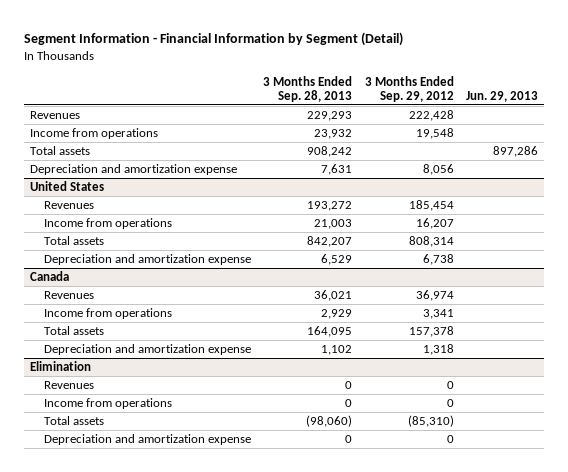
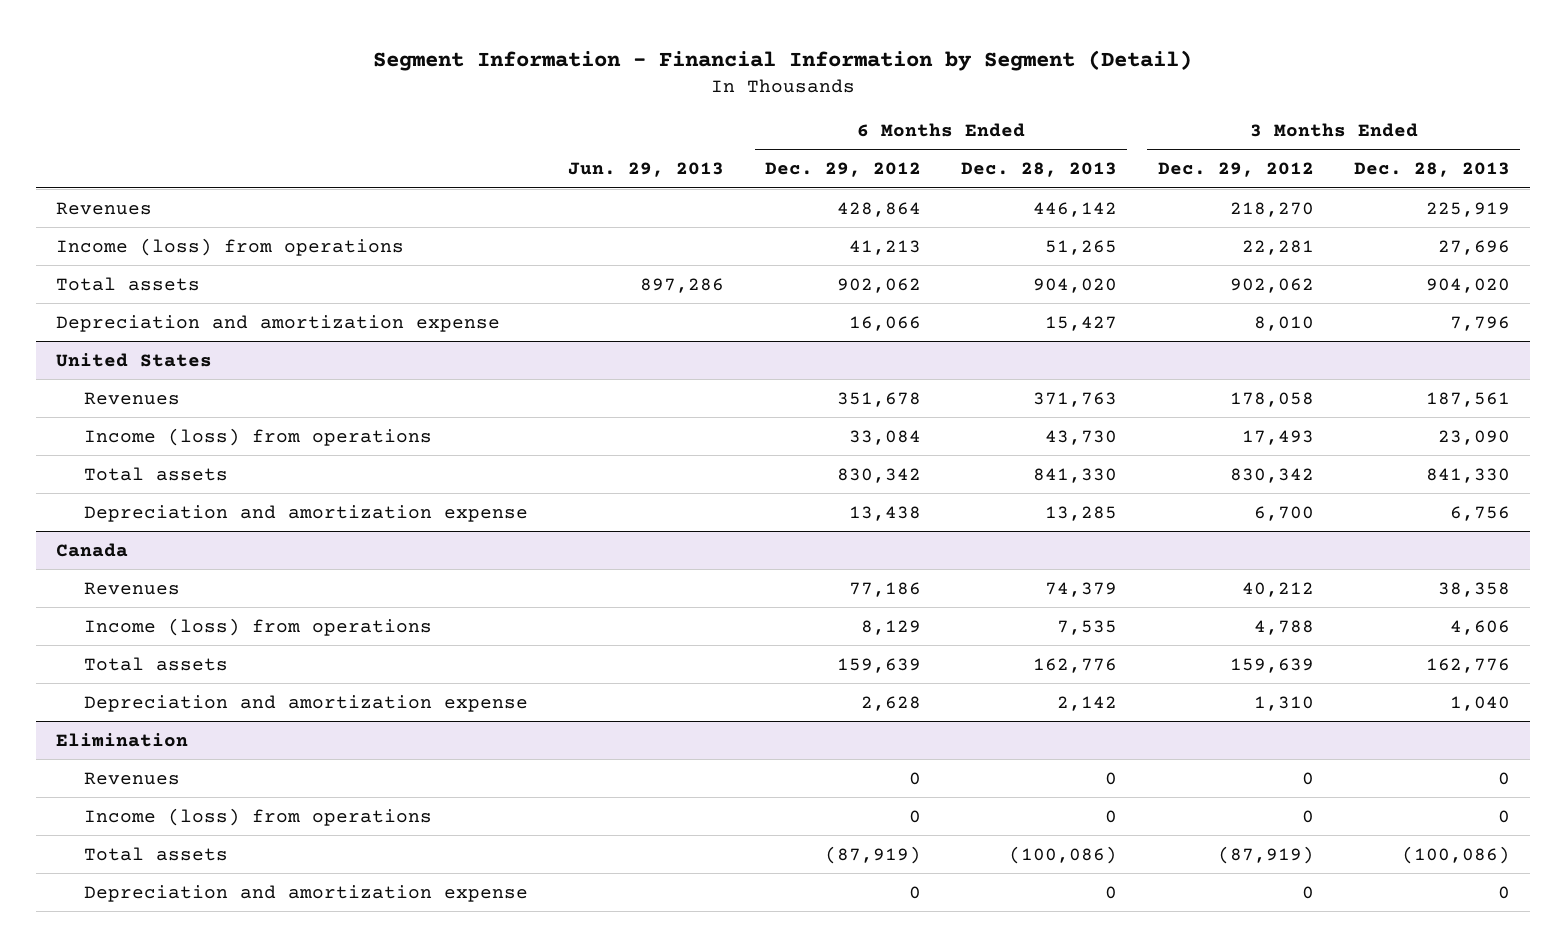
- | 3 Months Ended Sep. 28, 2013 | 3 Months Ended Sep. 29, 2012 | Jun. 29, 2013
+ | Jun. 29, 2013 | 6 Months Ended Dec. 29, 2012 | 6 Months Ended Dec. 28, 2013 | 3 Months Ended Dec. 29, 2012 | 3 Months Ended Dec. 28, 2013
- Income from operations | 23,932 | 19,548 |
+ Income (loss) from operations | | 41,213 | 51,265 | 22,281 | 27,696
@ United States
- Income from operations | 21,003 | 16,207 |
+ Income (loss) from operations | | 33,084 | 43,730 | 17,493 | 23,090
@ Canada
- Income from operations | 2,929 | 3,341 |
+ Income (loss) from operations | | 8,129 | 7,535 | 4,788 | 4,606
@ Elimination
- Income from operations | 0 | 0 |
+ Income (loss) from operations | | 0 | 0 | 0 | 0

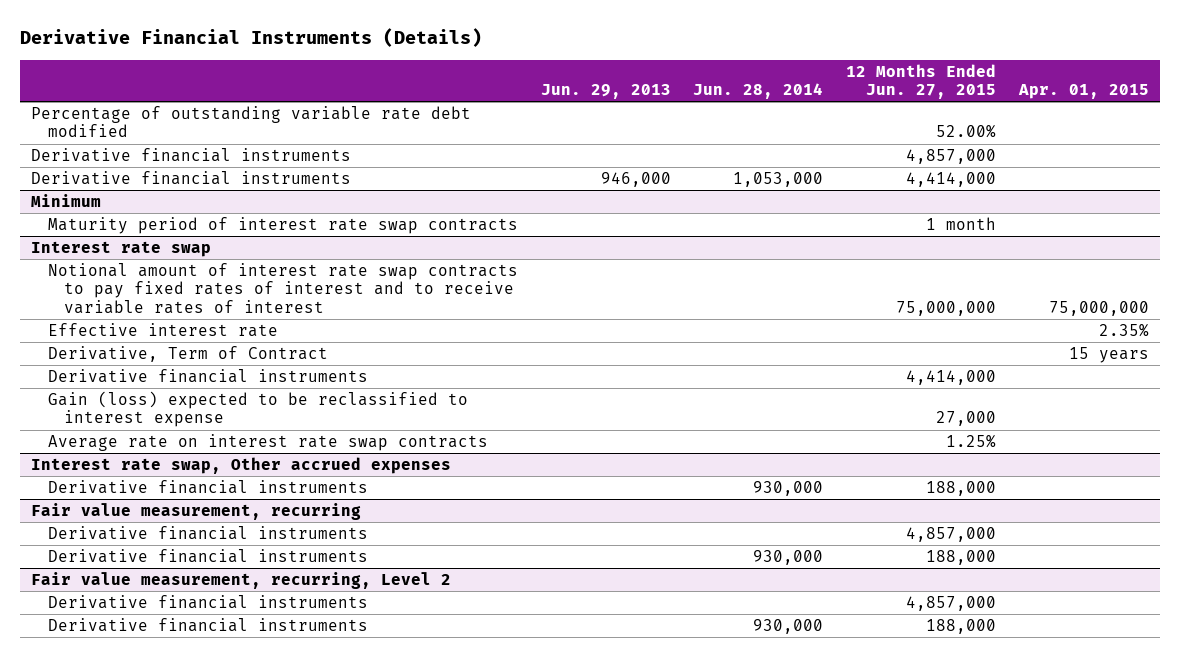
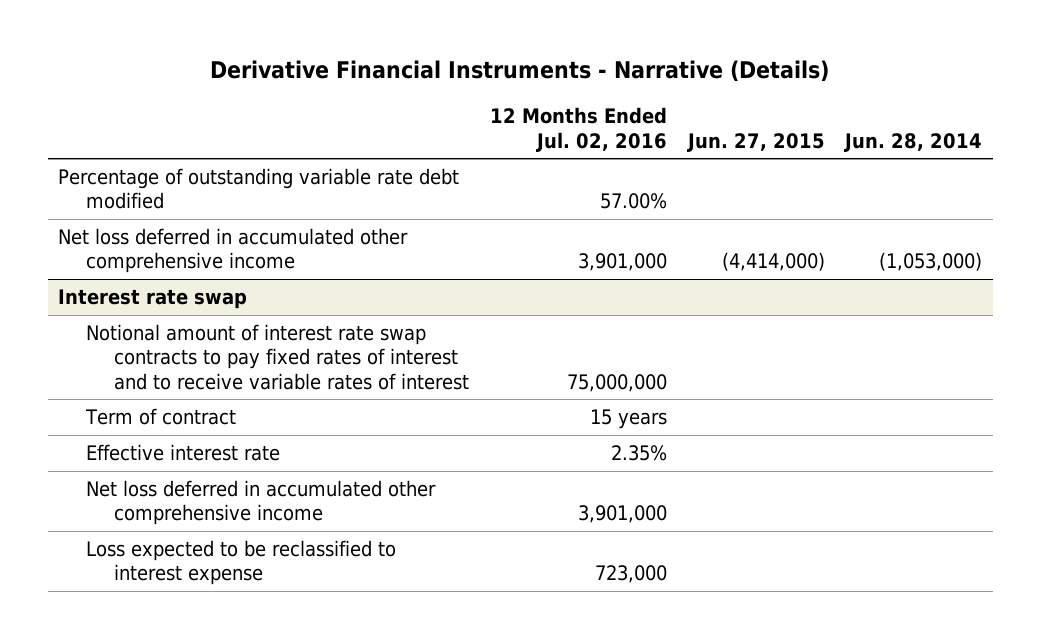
- Derivative Financial Instruments (Details)
+ Derivative Financial Instruments - Narrative (Details)
- | Jun. 29, 2013 | Jun. 28, 2014 | 12 Months Ended Jun. 27, 2015 | Apr. 01, 2015
+ | 12 Months Ended Jul. 02, 2016 | Jun. 27, 2015 | Jun. 28, 2014
- Derivative financial instruments | | | 4,857,000 |
- Derivative financial instruments | 946,000 | 1,053,000 | 4,414,000 |
- Minimum
- Maturity period of interest rate swap contracts | | | 1 month |
+ Net loss deferred in accumulated other comprehensive income | 3,901,000 | (4,414,000) | (1,053,000)
@ Interest rate swap
+ Term of contract | 15 years | |
- Derivative, Term of Contract | | | | 15 years
- Derivative financial instruments | | | 4,414,000 |
- Gain (loss) expected to be reclassified to interest expense | | | 27,000 |
- Average rate on interest rate swap contracts | | | 1.25% |
- Interest rate swap, Other accrued expenses
- Derivative financial instruments | | 930,000 | 188,000 |
- Fair value measurement, recurring
- Derivative financial instruments | | | 4,857,000 |
- Derivative financial instruments | | 930,000 | 188,000 |
- Fair value measurement, recurring, Level 2
- Derivative financial instruments | | | 4,857,000 |
- Derivative financial instruments | | 930,000 | 188,000 |
@ Interest rate swap
+ Net loss deferred in accumulated other comprehensive income | 3,901,000 | |
+ Loss expected to be reclassified to interest expense | 723,000 | |

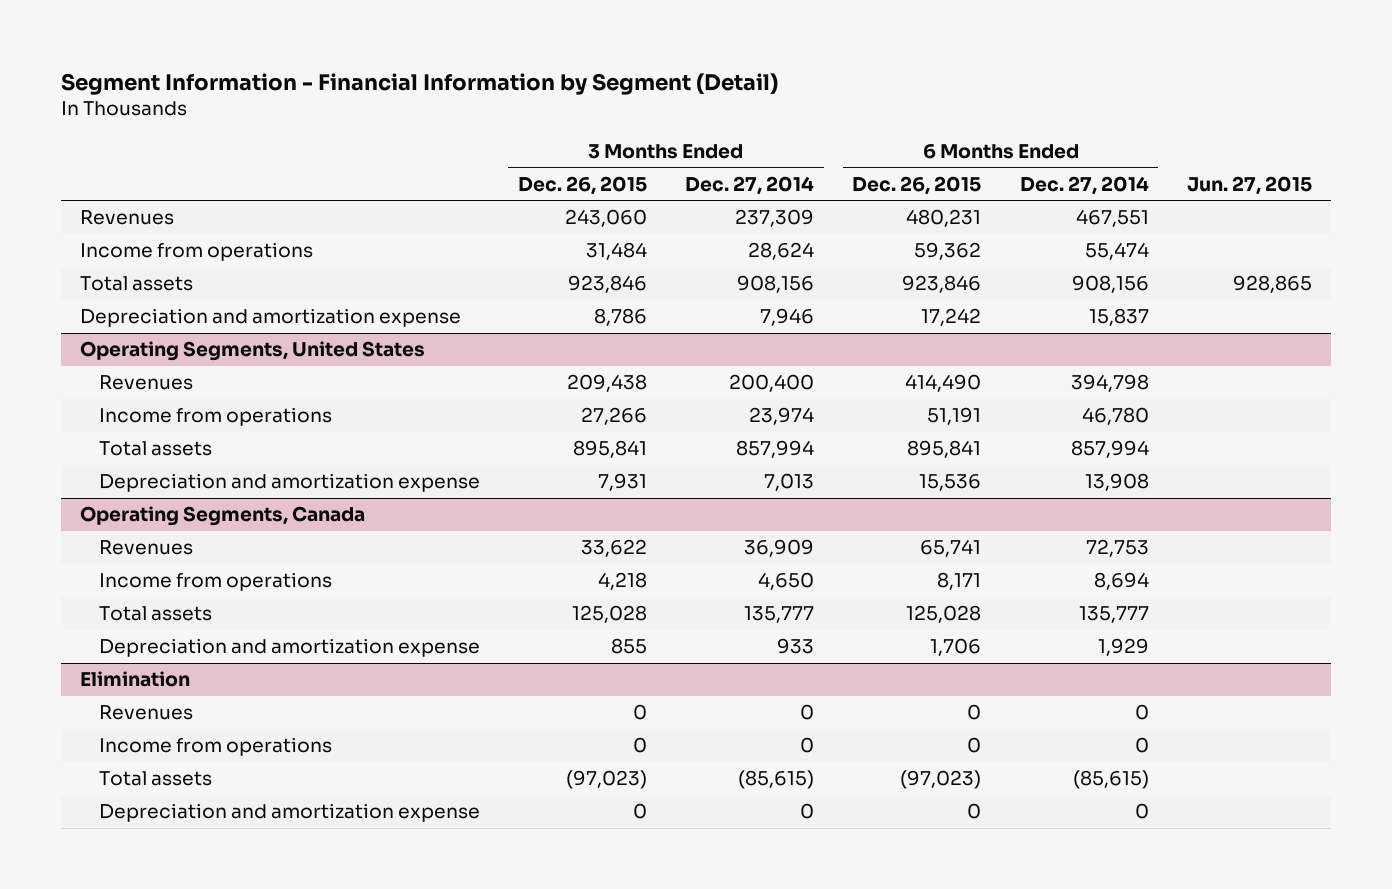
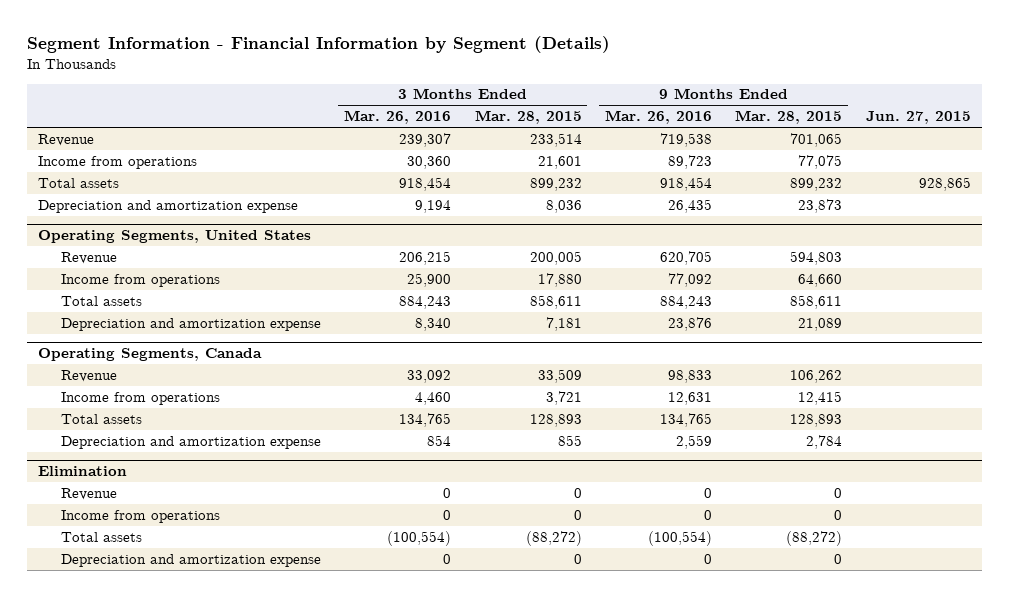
- Segment Information - Financial Information by Segment (Detail)
+ Segment Information - Financial Information by Segment (Details)
- | 3 Months Ended Dec. 26, 2015 | 3 Months Ended Dec. 27, 2014 | 6 Months Ended Dec. 26, 2015 | 6 Months Ended Dec. 27, 2014 | Jun. 27, 2015
+ | 3 Months Ended Mar. 26, 2016 | 3 Months Ended Mar. 28, 2015 | 9 Months Ended Mar. 26, 2016 | 9 Months Ended Mar. 28, 2015 | Jun. 27, 2015
- Revenues | 243,060 | 237,309 | 480,231 | 467,551 |
+ Revenue | 239,307 | 233,514 | 719,538 | 701,065 |
@ Operating Segments, United States
- Revenues | 209,438 | 200,400 | 414,490 | 394,798 |
+ Revenue | 206,215 | 200,005 | 620,705 | 594,803 |
@ Operating Segments, Canada
- Revenues | 33,622 | 36,909 | 65,741 | 72,753 |
+ Revenue | 33,092 | 33,509 | 98,833 | 106,262 |
@ Elimination
- Revenues | 0 | 0 | 0 | 0 |
+ Revenue | 0 | 0 | 0 | 0 |

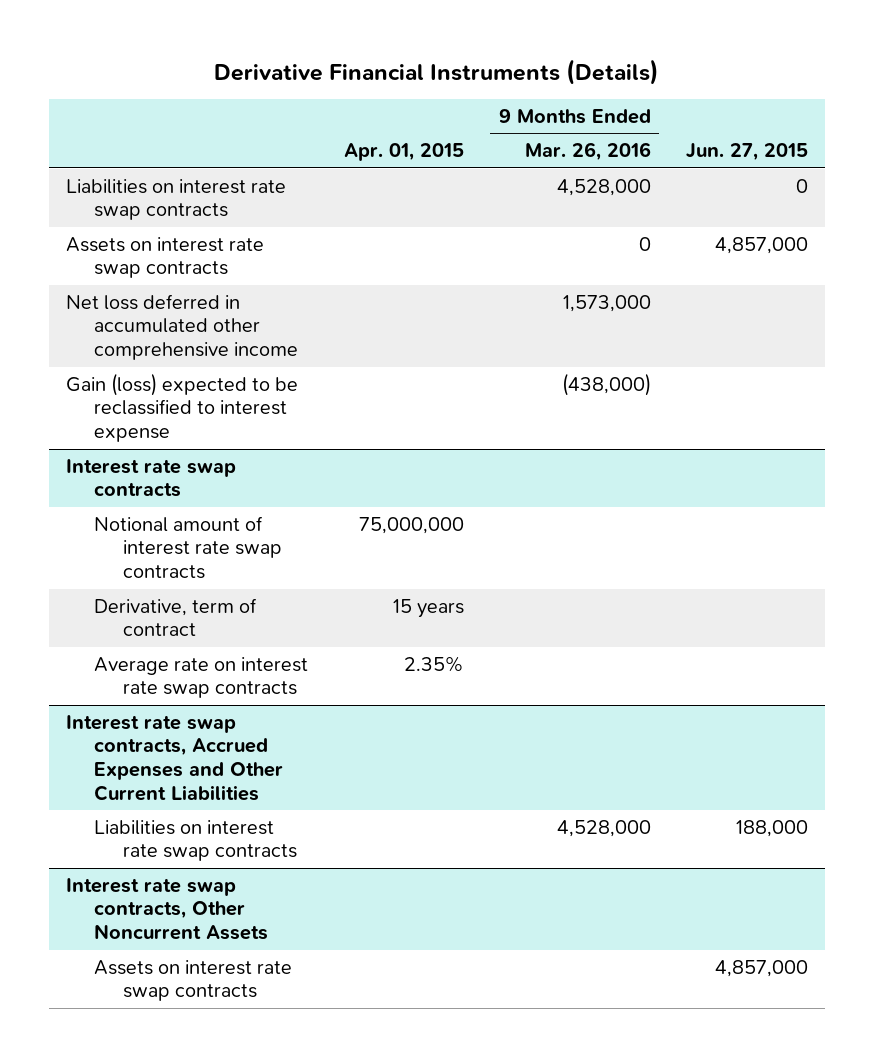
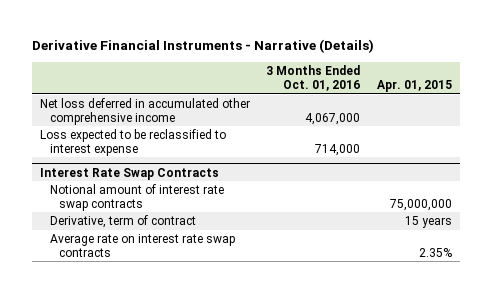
- Derivative Financial Instruments (Details)
+ Derivative Financial Instruments - Narrative (Details)
- | Apr. 01, 2015 | 9 Months Ended Mar. 26, 2016 | Jun. 27, 2015
+ | 3 Months Ended Oct. 01, 2016 | Apr. 01, 2015
- Liabilities on interest rate swap contracts | | 4,528,000 | 0
- Assets on interest rate swap contracts | | 0 | 4,857,000
- Gain (loss) expected to be reclassified to interest expense | | (438,000) |
- Interest rate swap contracts
+ Loss expected to be reclassified to interest expense | 714,000 |
+ Interest Rate Swap Contracts
- Interest rate swap contracts, Accrued Expenses and Other Current Liabilities
- Liabilities on interest rate swap contracts | | 4,528,000 | 188,000
- Interest rate swap contracts, Other Noncurrent Assets
- Assets on interest rate swap contracts | | | 4,857,000

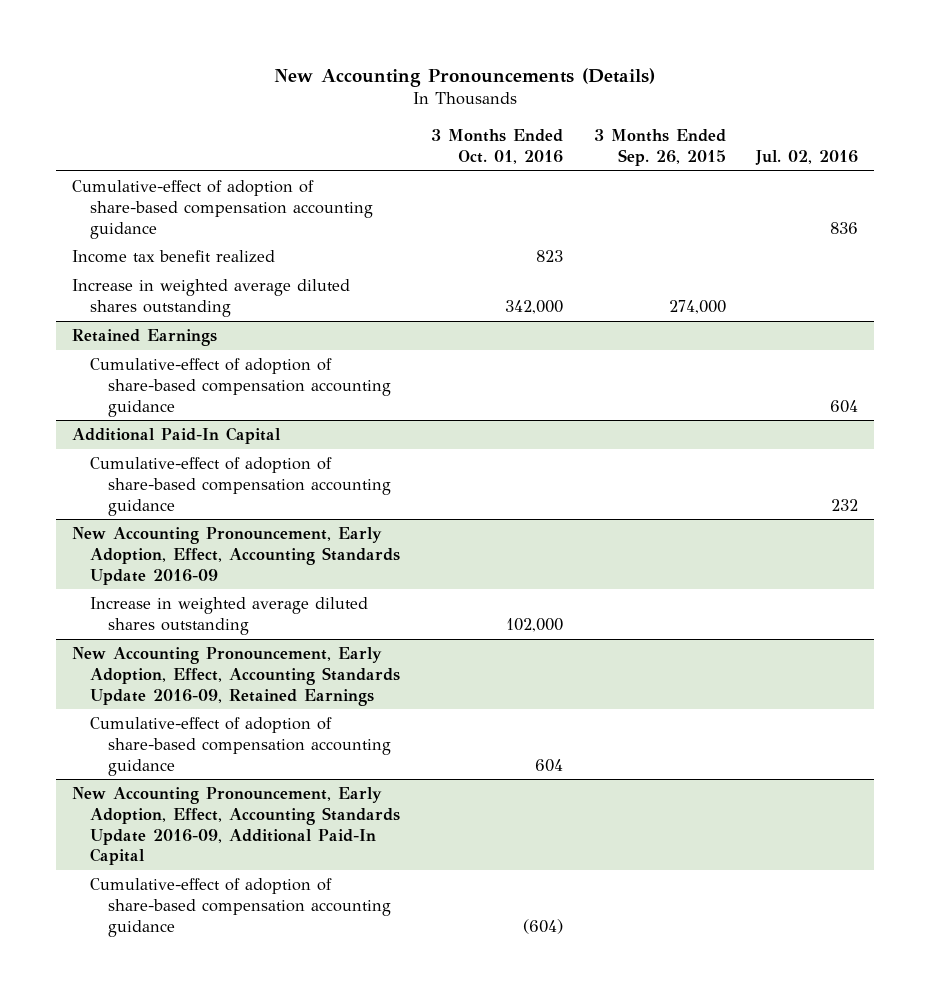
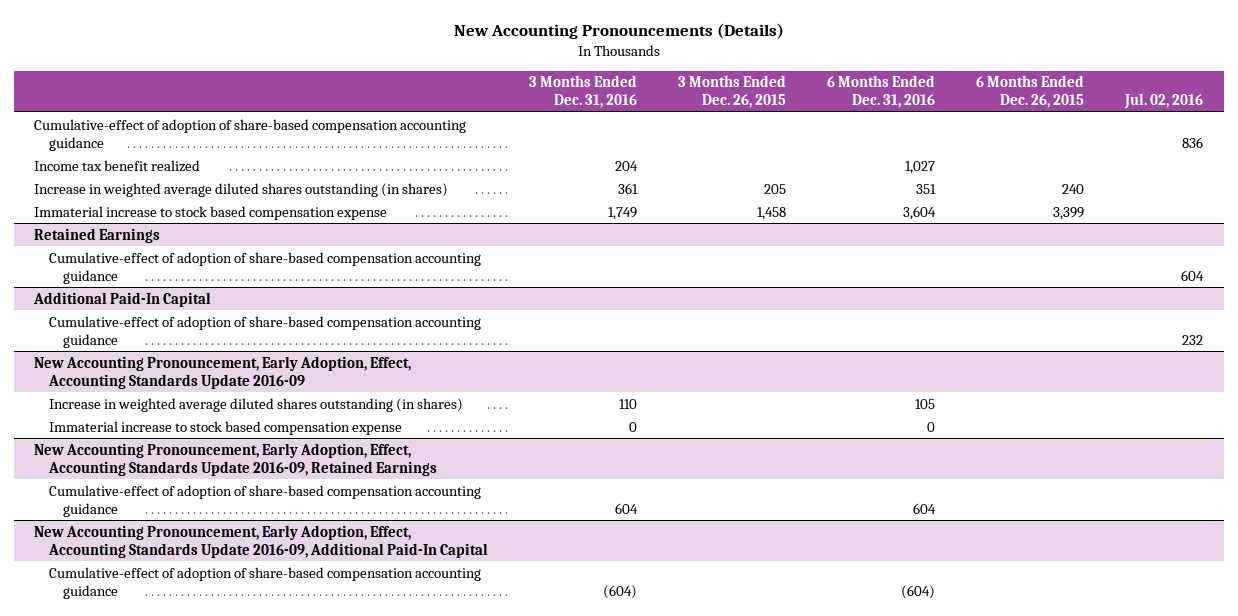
- | 3 Months Ended Oct. 01, 2016 | 3 Months Ended Sep. 26, 2015 | Jul. 02, 2016
+ | 3 Months Ended Dec. 31, 2016 | 3 Months Ended Dec. 26, 2015 | 6 Months Ended Dec. 31, 2016 | 6 Months Ended Dec. 26, 2015 | Jul. 02, 2016
- Increase in weighted average diluted shares outstanding | 342,000 | 274,000 |
+ Increase in weighted average diluted shares outstanding (in shares) | 361 | 205 | 351 | 240 |
+ Immaterial increase to stock based compensation expense | 1,749 | 1,458 | 3,604 | 3,399 |
@ New Accounting Pronouncement, Early Adoption, Effect, Accounting Standards Update 2016-09
- Increase in weighted average diluted shares outstanding | 102,000 | |
+ Increase in weighted average diluted shares outstanding (in shares) | 110 | | 105 | |
+ Immaterial increase to stock based compensation expense | 0 | | 0 | |

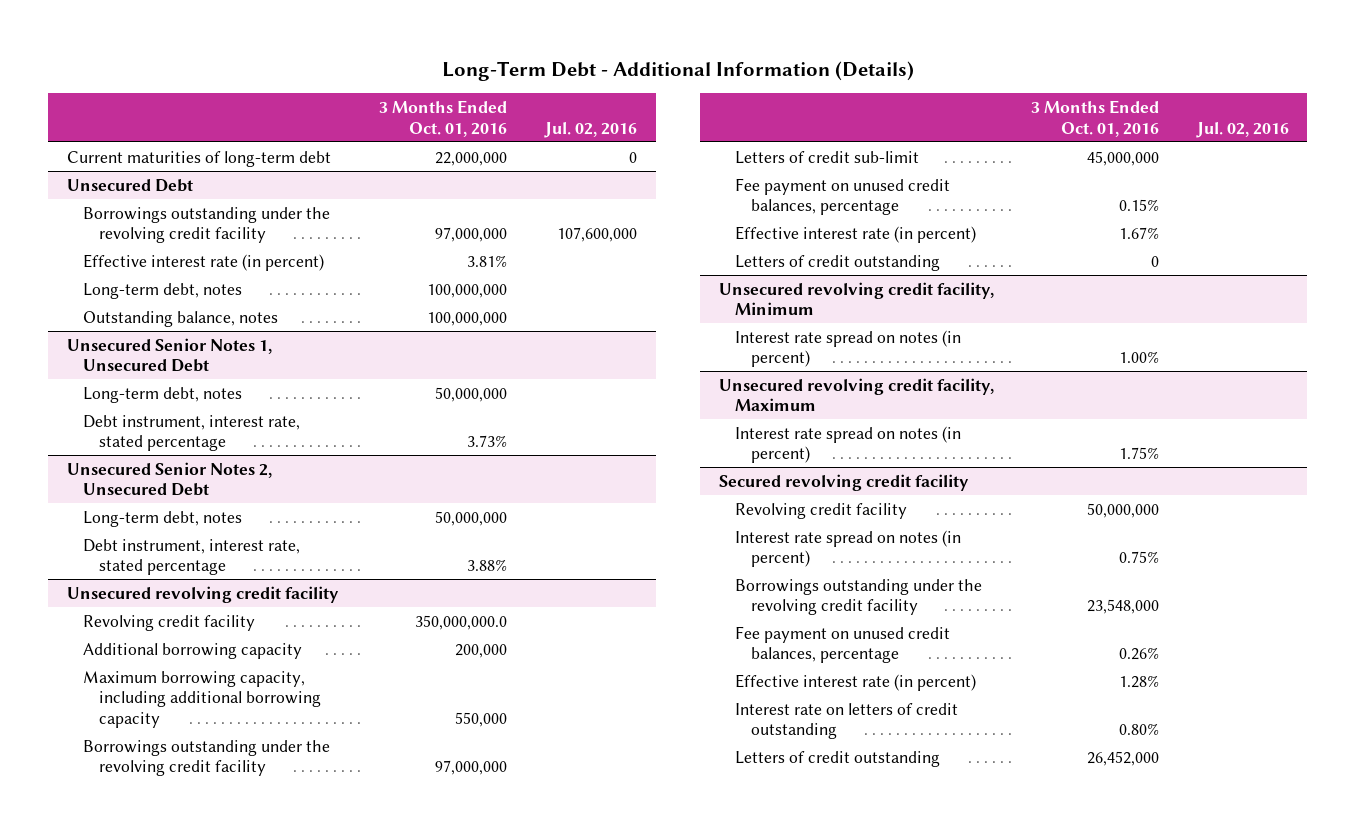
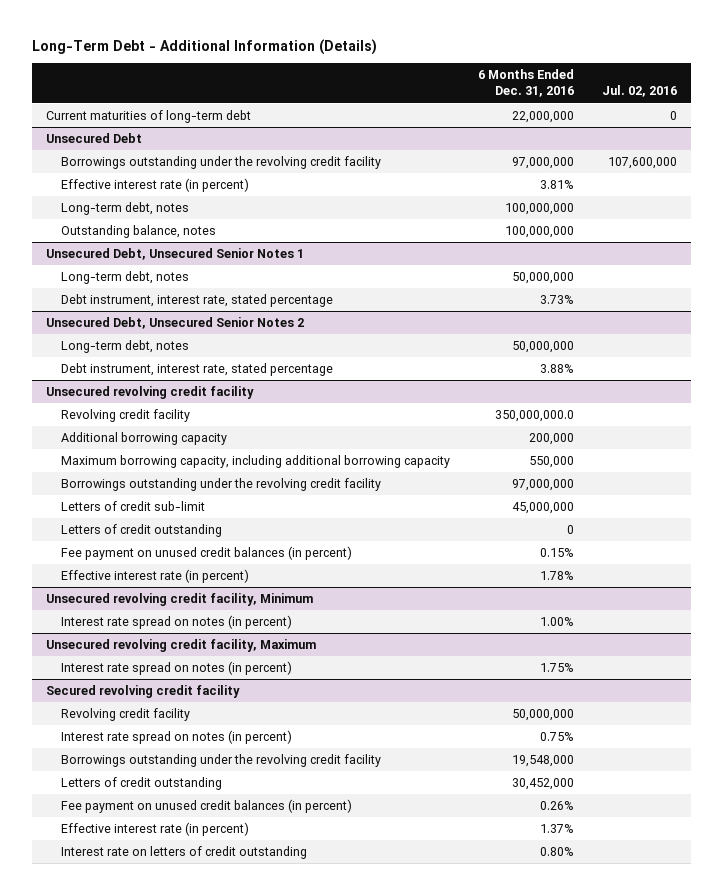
- | 3 Months Ended Oct. 01, 2016 | Jul. 02, 2016
+ | 6 Months Ended Dec. 31, 2016 | Jul. 02, 2016
- Unsecured Senior Notes 1, Unsecured Debt
+ Unsecured Debt, Unsecured Senior Notes 1
- Unsecured Senior Notes 2, Unsecured Debt
+ Unsecured Debt, Unsecured Senior Notes 2
@ Unsecured revolving credit facility
- Fee payment on unused credit balances, percentage | 0.15% |
+ Fee payment on unused credit balances (in percent) | 0.15% |
moved down: Effective interest rate (in percent) | 1.78% |
@ Secured revolving credit facility
- Fee payment on unused credit balances, percentage | 0.26% |
moved up: Letters of credit outstanding | 30,452,000 |
+ Fee payment on unused credit balances (in percent) | 0.26% |

